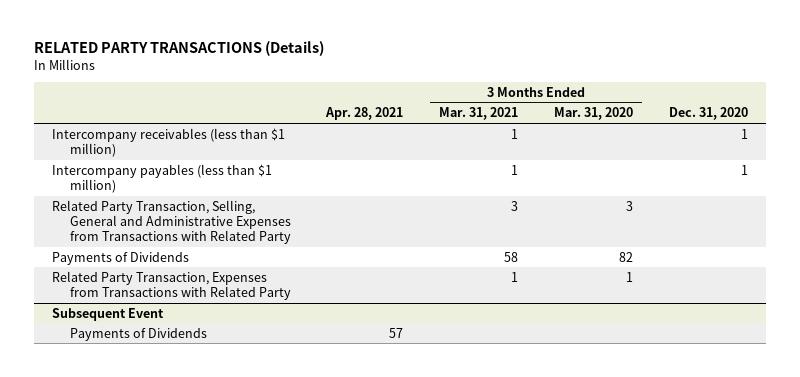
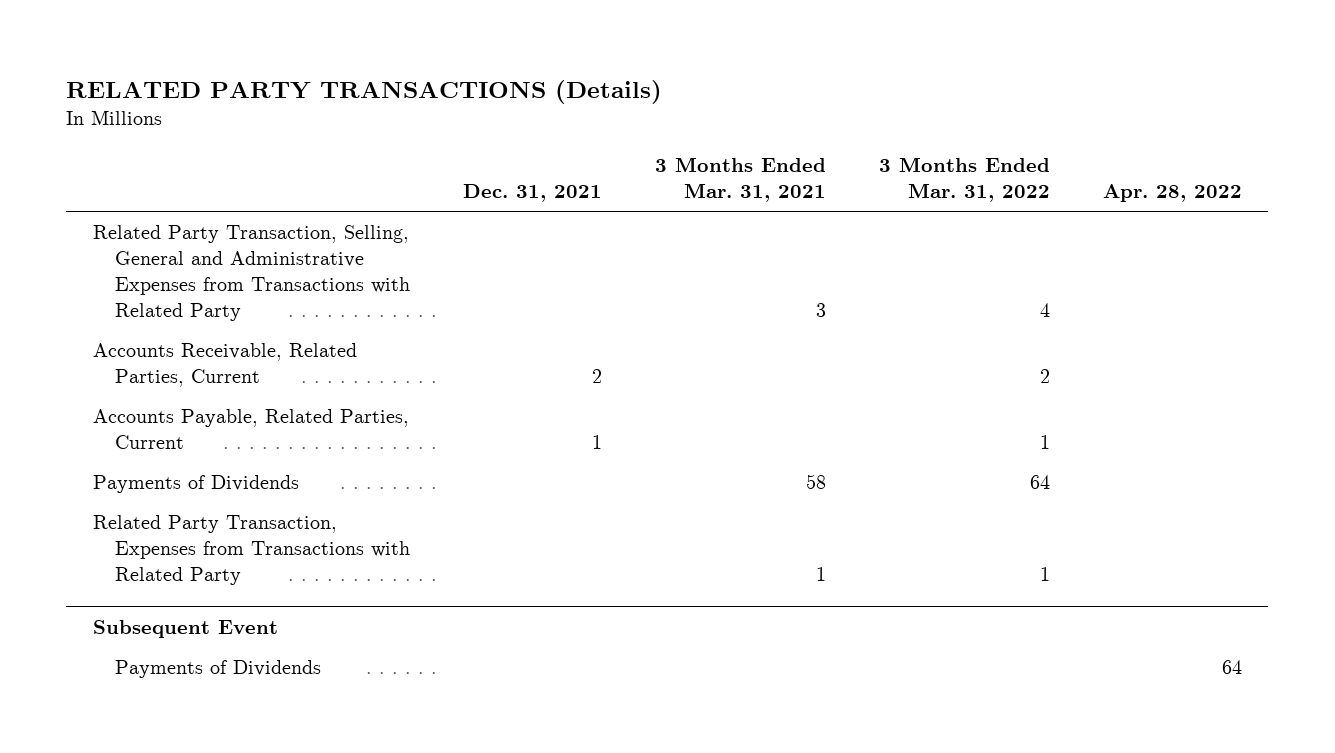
- | Apr. 28, 2021 | 3 Months Ended Mar. 31, 2021 | 3 Months Ended Mar. 31, 2020 | Dec. 31, 2020
+ | Dec. 31, 2021 | 3 Months Ended Mar. 31, 2021 | 3 Months Ended Mar. 31, 2022 | Apr. 28, 2022
- Intercompany receivables (less than $1 million) | | 1 | | 1
- Intercompany payables (less than $1 million) | | 1 | | 1
+ Accounts Receivable, Related Parties, Current | 2 | | 2 |
+ Accounts Payable, Related Parties, Current | 1 | | 1 |

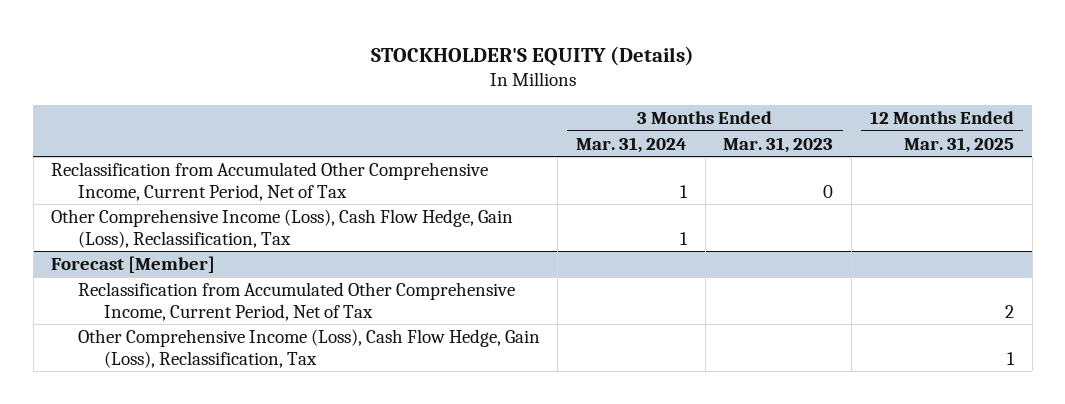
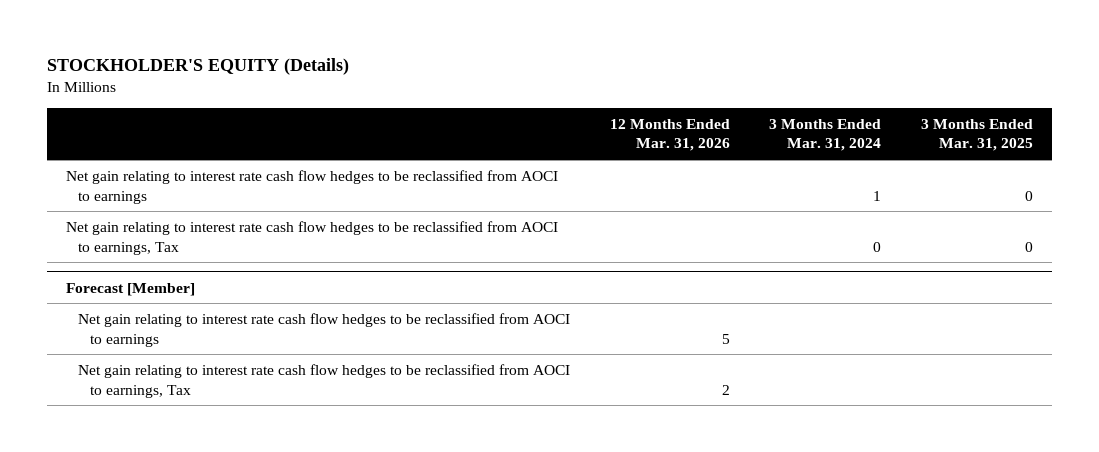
- | 3 Months Ended Mar. 31, 2024 | 3 Months Ended Mar. 31, 2023 | 12 Months Ended Mar. 31, 2025
+ | 12 Months Ended Mar. 31, 2026 | 3 Months Ended Mar. 31, 2024 | 3 Months Ended Mar. 31, 2025
- Reclassification from Accumulated Other Comprehensive Income, Current Period, Net of Tax | 1 | 0 |
- Other Comprehensive Income (Loss), Cash Flow Hedge, Gain (Loss), Reclassification, Tax | 1 | |
+ Net gain relating to interest rate cash flow hedges to be reclassified from AOCI to earnings | | 1 | 0
+ Net gain relating to interest rate cash flow hedges to be reclassified from AOCI to earnings, Tax | | 0 | 0
@ Forecast [Member]
- Reclassification from Accumulated Other Comprehensive Income, Current Period, Net of Tax | | | 2
- Other Comprehensive Income (Loss), Cash Flow Hedge, Gain (Loss), Reclassification, Tax | | | 1
+ Net gain relating to interest rate cash flow hedges to be reclassified from AOCI to earnings | 5 | |
+ Net gain relating to interest rate cash flow hedges to be reclassified from AOCI to earnings, Tax | 2 | |

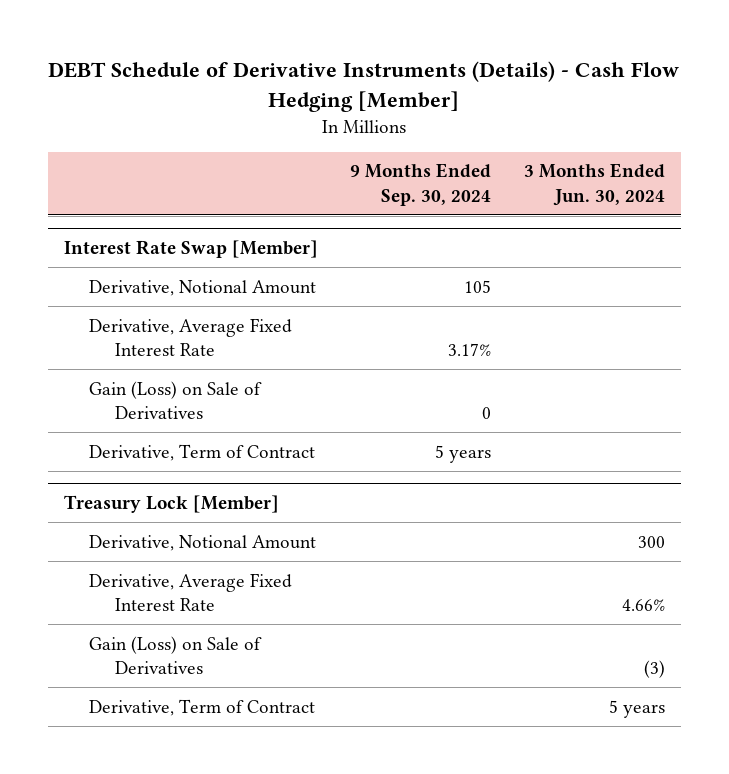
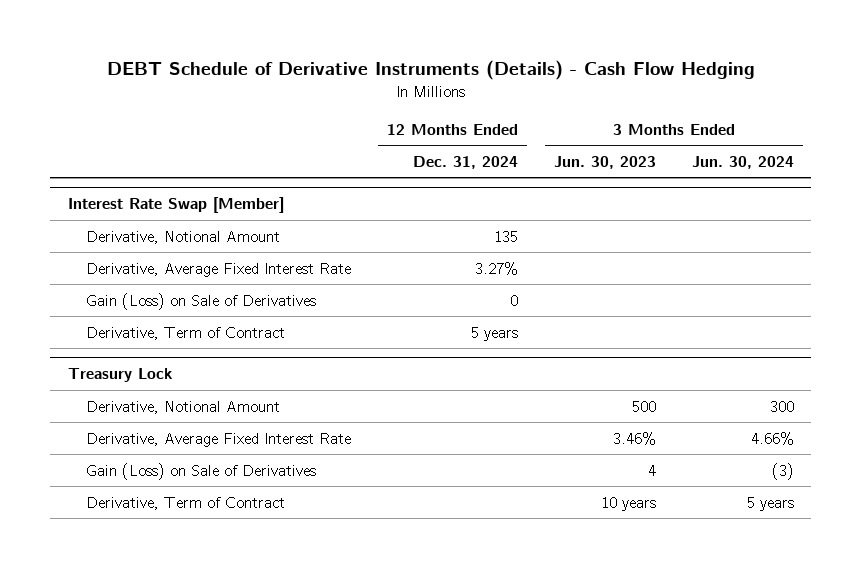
- DEBT Schedule of Derivative Instruments (Details) - Cash Flow Hedging [Member]
+ DEBT Schedule of Derivative Instruments (Details) - Cash Flow Hedging
- | 9 Months Ended Sep. 30, 2024 | 3 Months Ended Jun. 30, 2024
+ | 12 Months Ended Dec. 31, 2024 | 3 Months Ended Jun. 30, 2023 | 3 Months Ended Jun. 30, 2024
- Treasury Lock [Member]
+ Treasury Lock

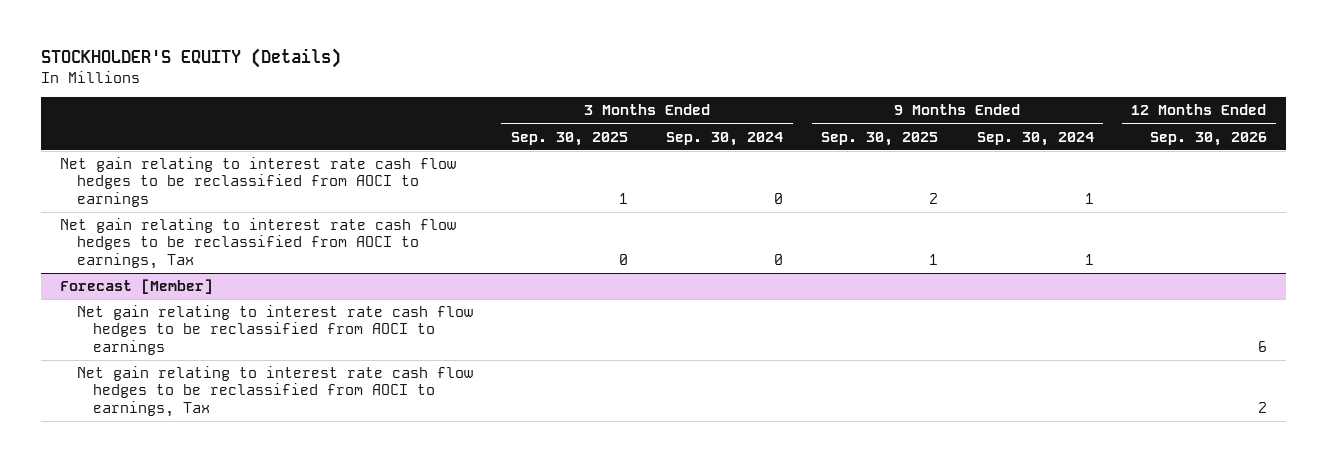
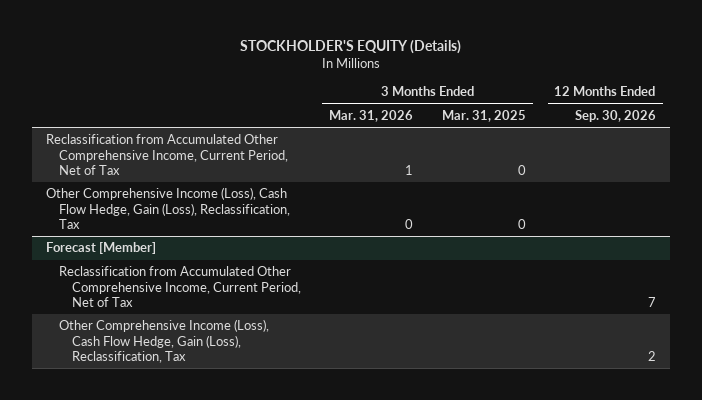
- | 3 Months Ended Sep. 30, 2025 | 3 Months Ended Sep. 30, 2024 | 9 Months Ended Sep. 30, 2025 | 9 Months Ended Sep. 30, 2024 | 12 Months Ended Sep. 30, 2026
+ | 3 Months Ended Mar. 31, 2026 | 3 Months Ended Mar. 31, 2025 | 12 Months Ended Sep. 30, 2026
- Net gain relating to interest rate cash flow hedges to be reclassified from AOCI to earnings | 1 | 0 | 2 | 1 |
- Net gain relating to interest rate cash flow hedges to be reclassified from AOCI to earnings, Tax | 0 | 0 | 1 | 1 |
+ Reclassification from Accumulated Other Comprehensive Income, Current Period, Net of Tax | 1 | 0 |
+ Other Comprehensive Income (Loss), Cash Flow Hedge, Gain (Loss), Reclassification, Tax | 0 | 0 |
@ Forecast [Member]
- Net gain relating to interest rate cash flow hedges to be reclassified from AOCI to earnings | | | | | 6
- Net gain relating to interest rate cash flow hedges to be reclassified from AOCI to earnings, Tax | | | | | 2
+ Reclassification from Accumulated Other Comprehensive Income, Current Period, Net of Tax | | | 7
+ Other Comprehensive Income (Loss), Cash Flow Hedge, Gain (Loss), Reclassification, Tax | | | 2

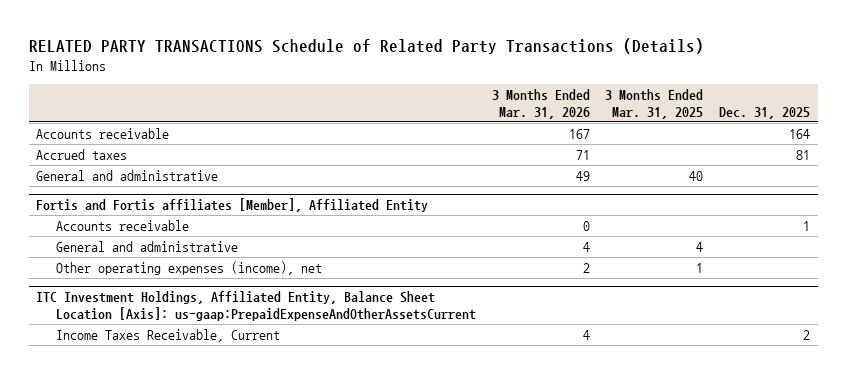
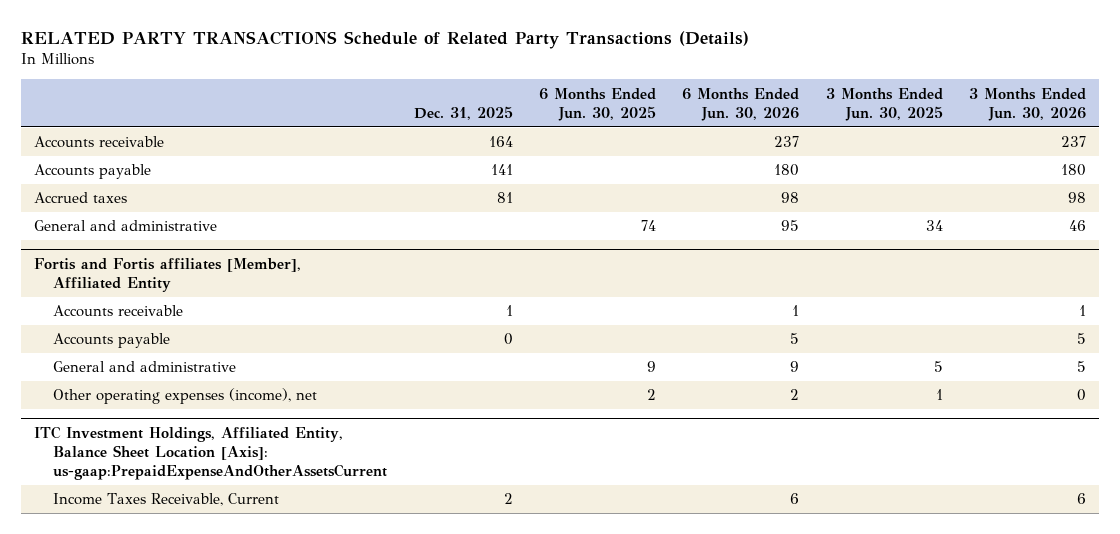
- | 3 Months Ended Mar. 31, 2026 | 3 Months Ended Mar. 31, 2025 | Dec. 31, 2025
+ | Dec. 31, 2025 | 6 Months Ended Jun. 30, 2025 | 6 Months Ended Jun. 30, 2026 | 3 Months Ended Jun. 30, 2025 | 3 Months Ended Jun. 30, 2026
+ Accounts payable | 141 | | 180 | | 180
@ Fortis and Fortis affiliates [Member], Affiliated Entity
+ Accounts payable | 0 | | 5 | | 5

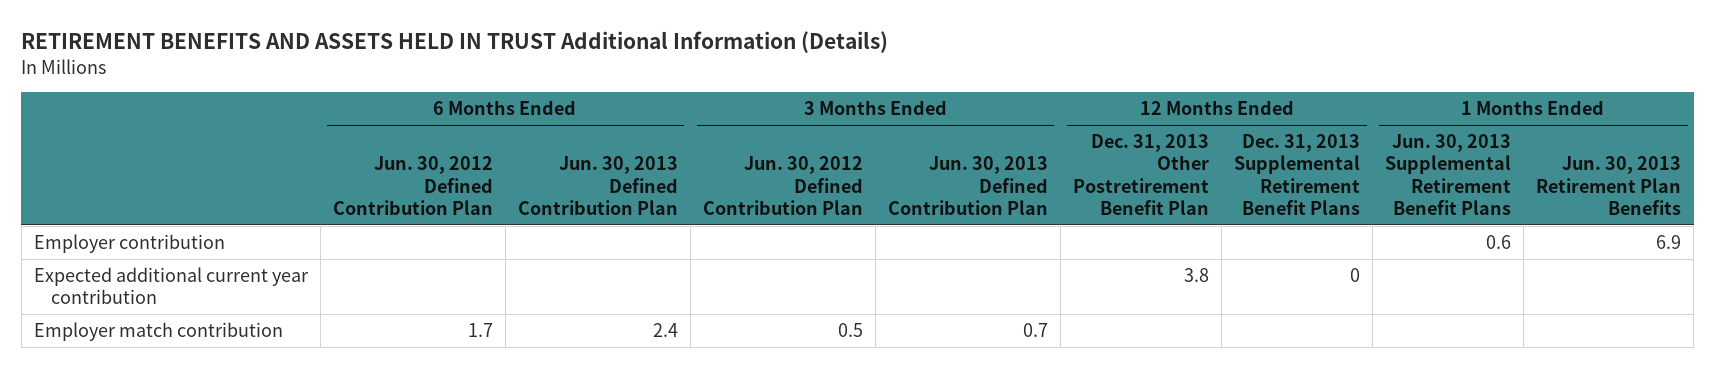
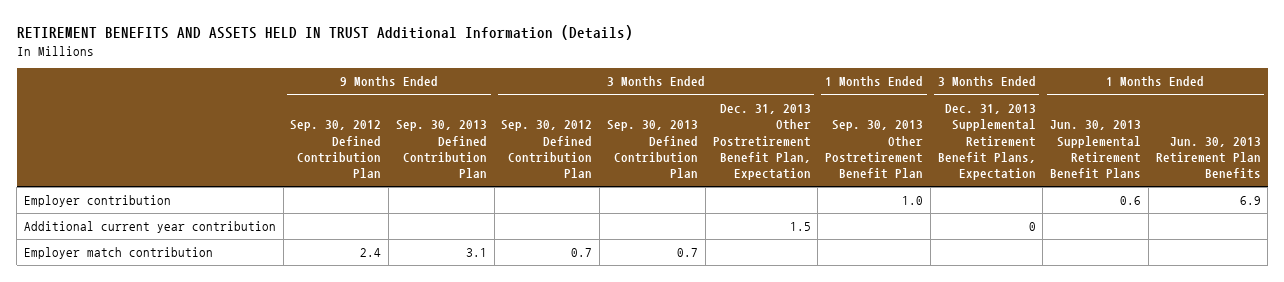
- | 6 Months Ended Jun. 30, 2012 Defined Contribution Plan | 6 Months Ended Jun. 30, 2013 Defined Contribution Plan | 3 Months Ended Jun. 30, 2012 Defined Contribution Plan | 3 Months Ended Jun. 30, 2013 Defined Contribution Plan | 12 Months Ended Dec. 31, 2013 Other Postretirement Benefit Plan | 12 Months Ended Dec. 31, 2013 Supplemental Retirement Benefit Plans | 1 Months Ended Jun. 30, 2013 Supplemental Retirement Benefit Plans | 1 Months Ended Jun. 30, 2013 Retirement Plan Benefits
+ | 9 Months Ended Sep. 30, 2012 Defined Contribution Plan | 9 Months Ended Sep. 30, 2013 Defined Contribution Plan | 3 Months Ended Sep. 30, 2012 Defined Contribution Plan | 3 Months Ended Sep. 30, 2013 Defined Contribution Plan | 3 Months Ended Dec. 31, 2013 Other Postretirement Benefit Plan, Expectation | 1 Months Ended Sep. 30, 2013 Other Postretirement Benefit Plan | 3 Months Ended Dec. 31, 2013 Supplemental Retirement Benefit Plans, Expectation | 1 Months Ended Jun. 30, 2013 Supplemental Retirement Benefit Plans | 1 Months Ended Jun. 30, 2013 Retirement Plan Benefits
- Expected additional current year contribution | | | | | 3.8 | 0 | |
+ Additional current year contribution | | | | | 1.5 | | 0 | |

